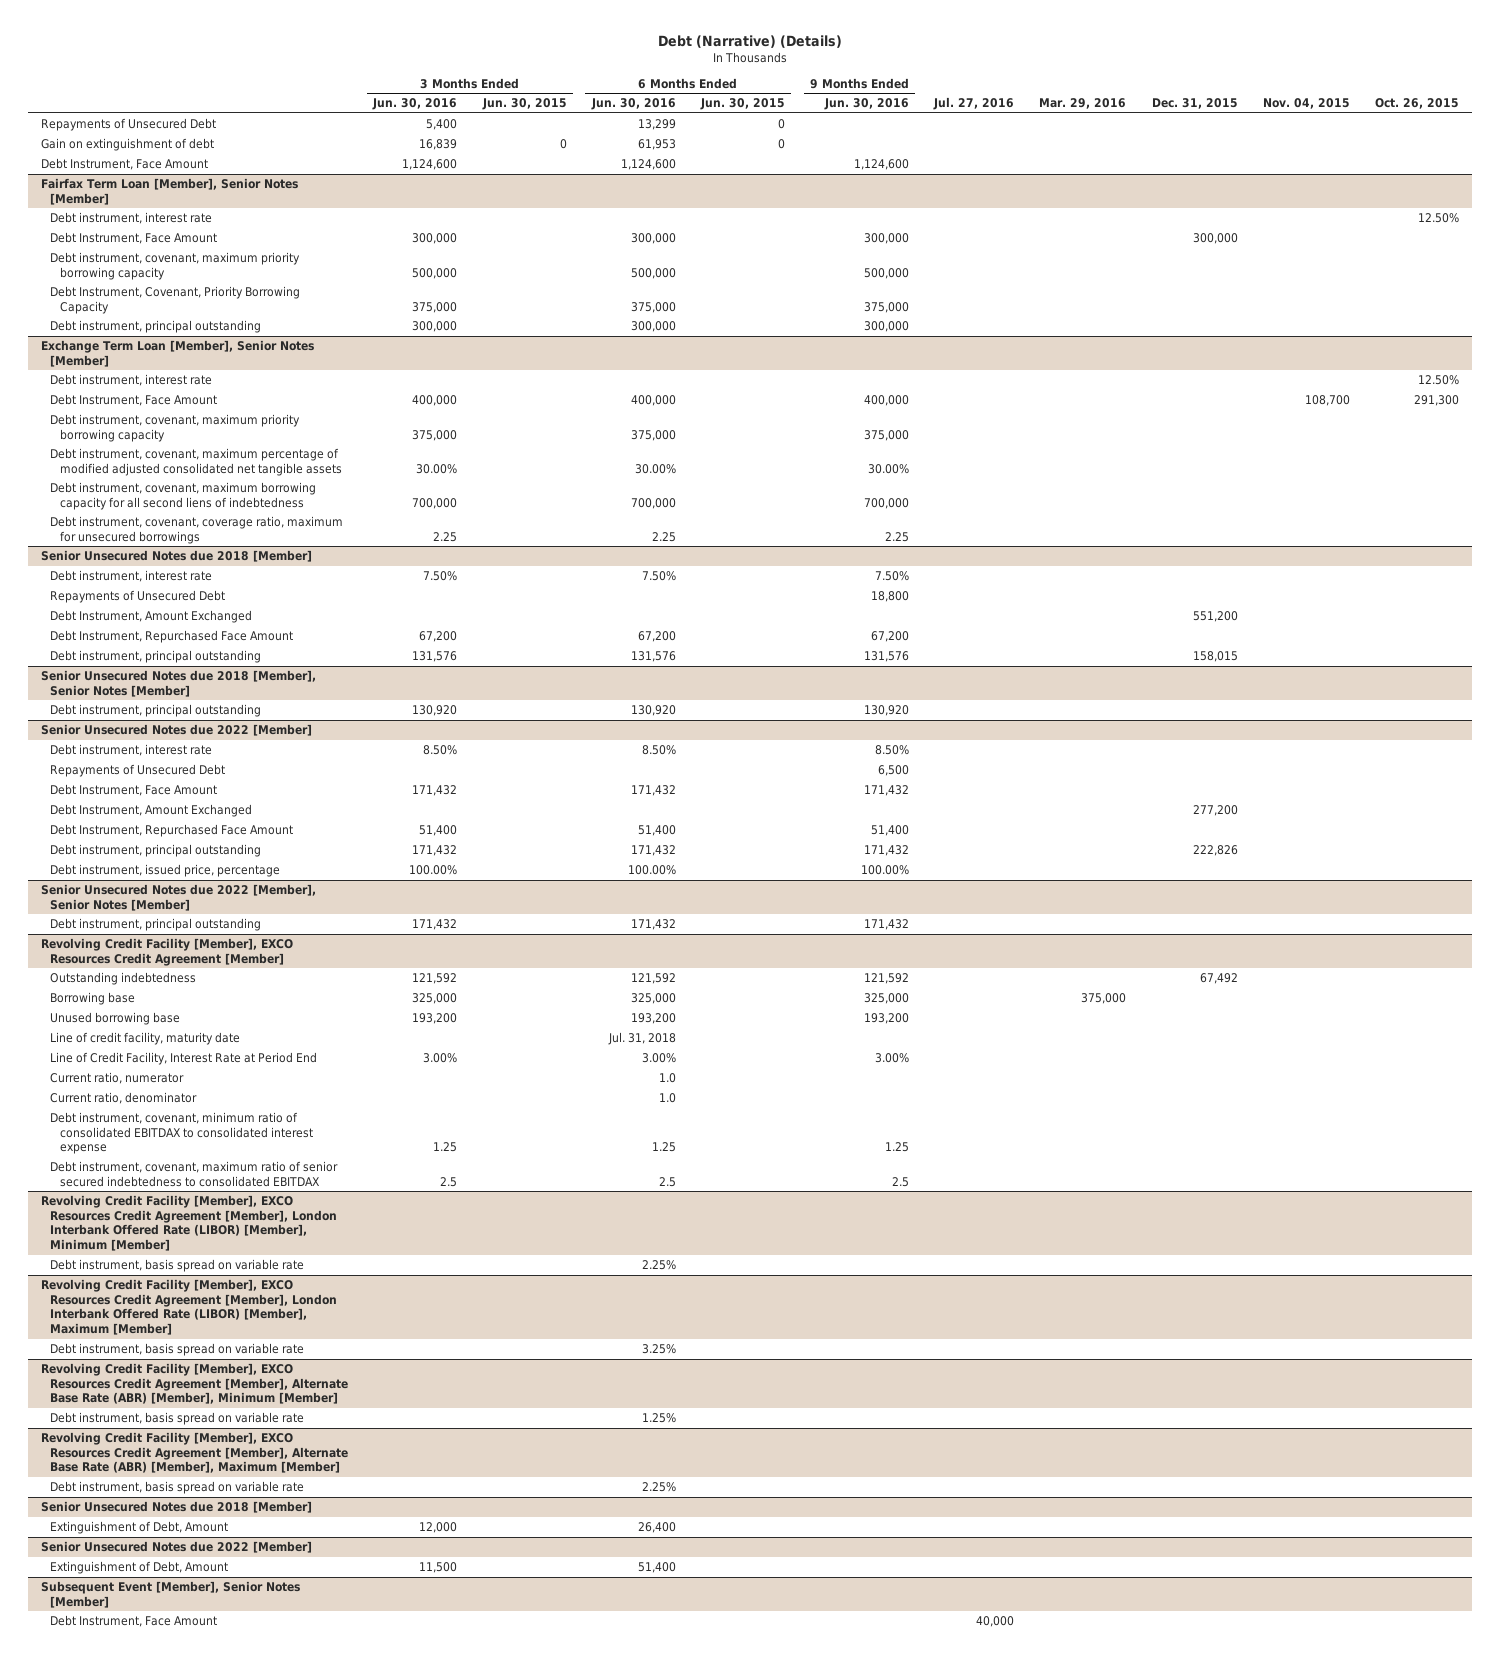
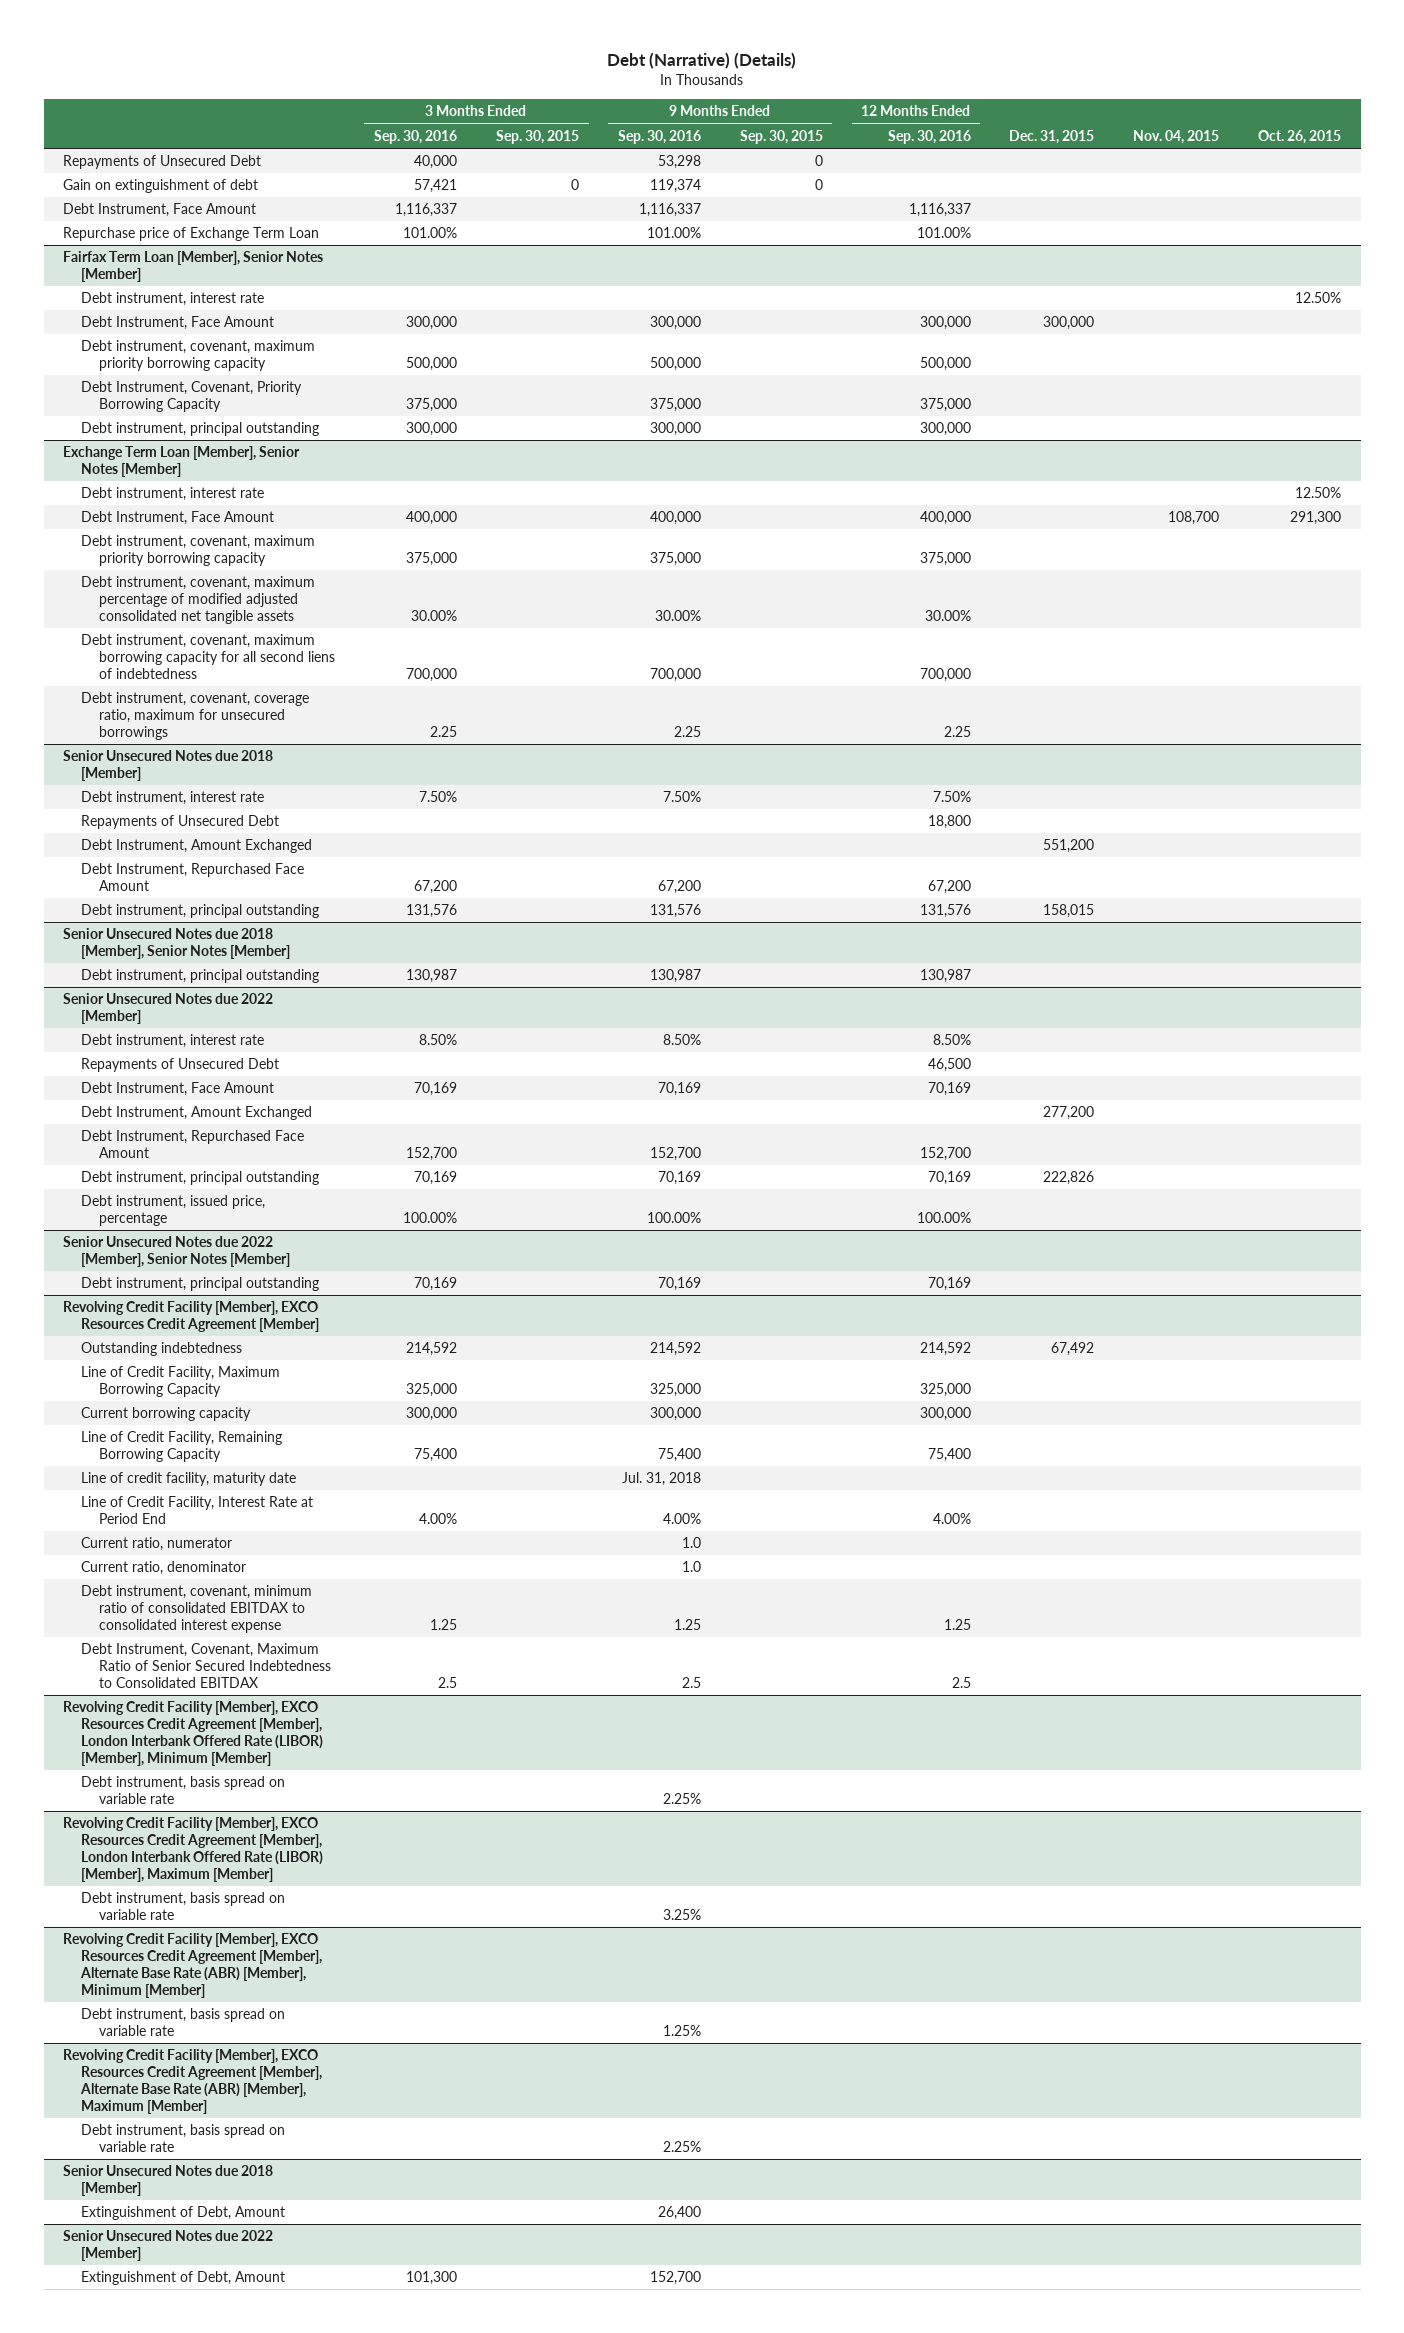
- | 3 Months Ended Jun. 30, 2016 | 3 Months Ended Jun. 30, 2015 | 6 Months Ended Jun. 30, 2016 | 6 Months Ended Jun. 30, 2015 | 9 Months Ended Jun. 30, 2016 | Jul. 27, 2016 | Mar. 29, 2016 | Dec. 31, 2015 | Nov. 04, 2015 | Oct. 26, 2015
+ | 3 Months Ended Sep. 30, 2016 | 3 Months Ended Sep. 30, 2015 | 9 Months Ended Sep. 30, 2016 | 9 Months Ended Sep. 30, 2015 | 12 Months Ended Sep. 30, 2016 | Dec. 31, 2015 | Nov. 04, 2015 | Oct. 26, 2015
+ Repurchase price of Exchange Term Loan | 101.00% | | 101.00% | | 101.00% | | |
@ Revolving Credit Facility [Member], EXCO Resources Credit Agreement [Member]
- Borrowing base | 325,000 | | 325,000 | | 325,000 | | 375,000 | | |
- Unused borrowing base | 193,200 | | 193,200 | | 193,200 | | | | |
+ Line of Credit Facility, Maximum Borrowing Capacity | 325,000 | | 325,000 | | 325,000 | | |
+ Current borrowing capacity | 300,000 | | 300,000 | | 300,000 | | |
+ Line of Credit Facility, Remaining Borrowing Capacity | 75,400 | | 75,400 | | 75,400 | | |
- Debt instrument, covenant, maximum ratio of senior secured indebtedness to consolidated EBITDAX | 2.5 | | 2.5 | | 2.5 | | | | |
+ Debt Instrument, Covenant, Maximum Ratio of Senior Secured Indebtedness to Consolidated EBITDAX | 2.5 | | 2.5 | | 2.5 | | |
- Subsequent Event [Member], Senior Notes [Member]
- Debt Instrument, Face Amount | | | | | | 40,000 | | | |

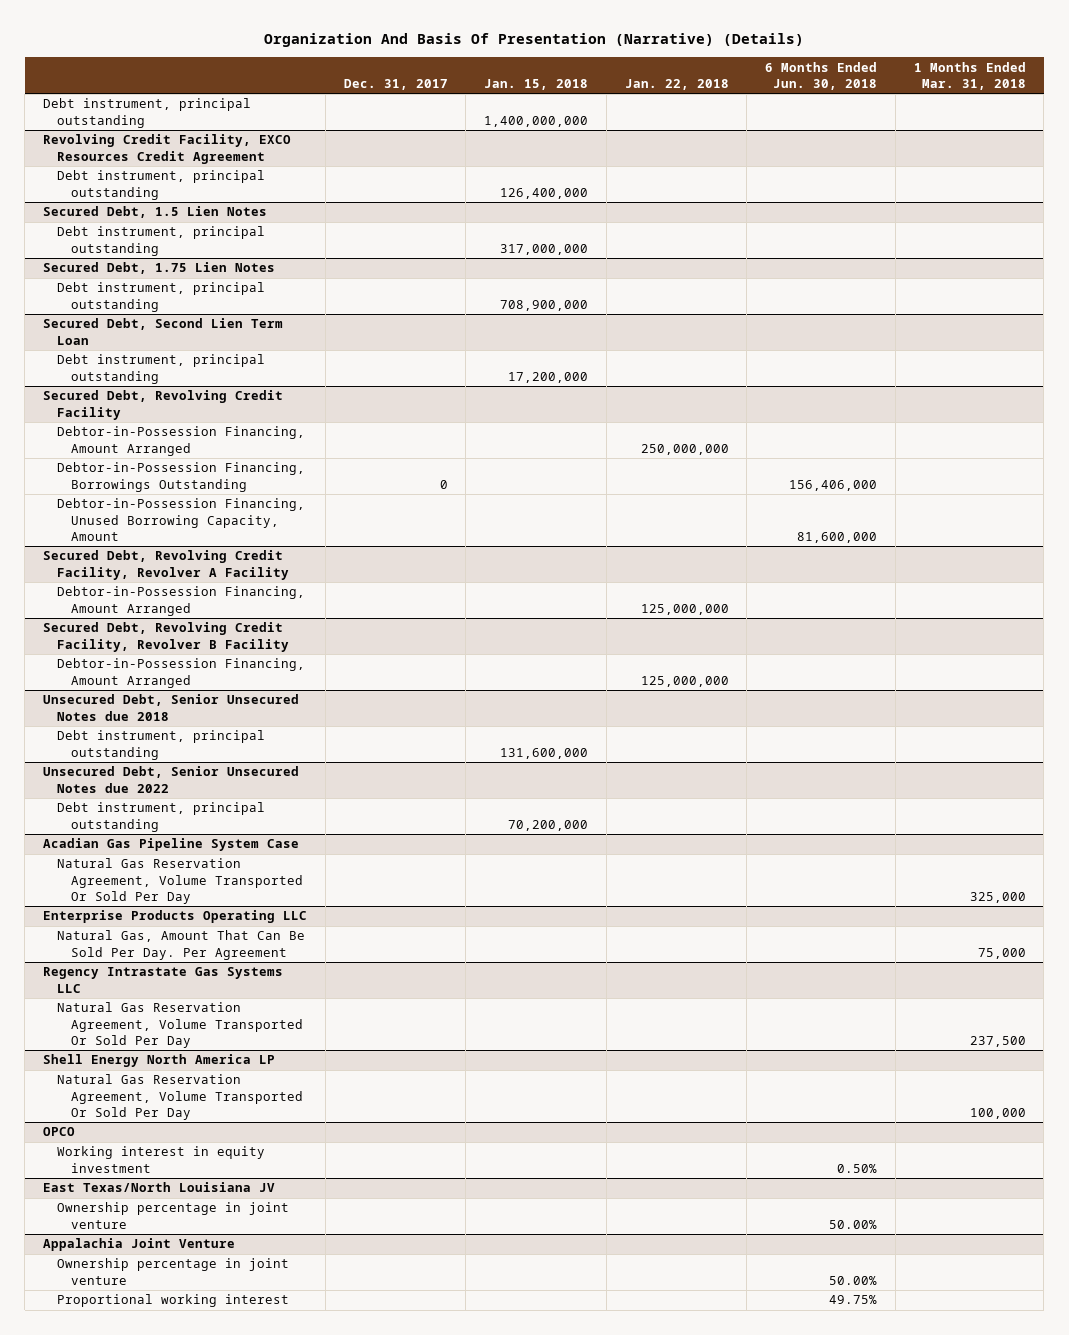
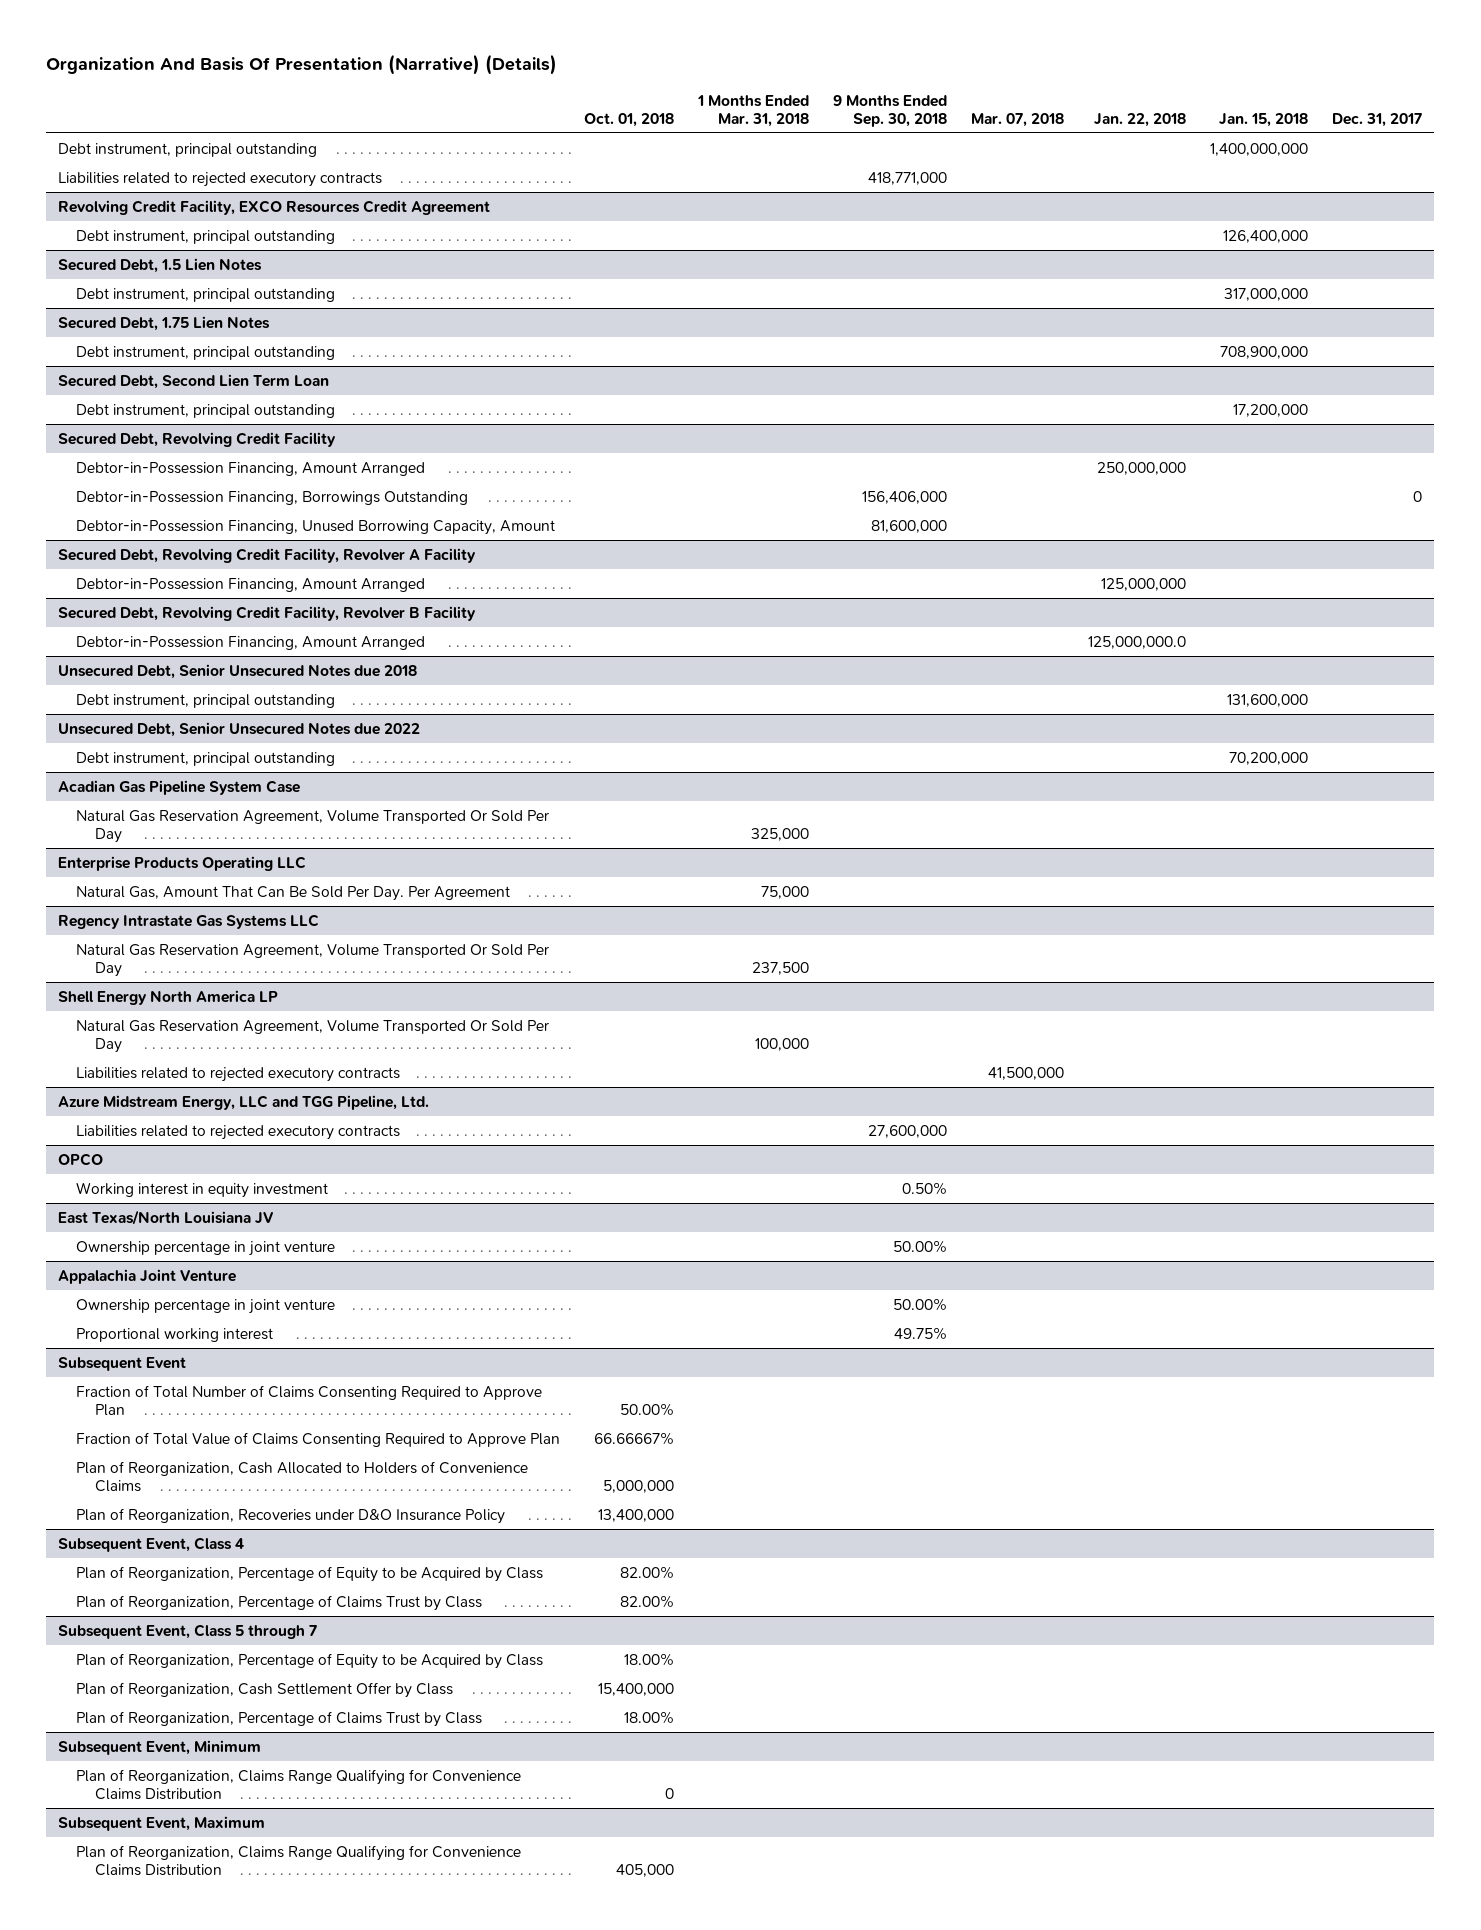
- | Dec. 31, 2017 | Jan. 15, 2018 | Jan. 22, 2018 | 6 Months Ended Jun. 30, 2018 | 1 Months Ended Mar. 31, 2018
+ | Oct. 01, 2018 | 1 Months Ended Mar. 31, 2018 | 9 Months Ended Sep. 30, 2018 | Mar. 07, 2018 | Jan. 22, 2018 | Jan. 15, 2018 | Dec. 31, 2017
+ Liabilities related to rejected executory contracts | | | 418,771,000 | | | |
@ Secured Debt, Revolving Credit Facility, Revolver B Facility
- Debtor-in-Possession Financing, Amount Arranged | | | 125,000,000 | |
+ Debtor-in-Possession Financing, Amount Arranged | | | | | 125,000,000.0 | |
@ Shell Energy North America LP
+ Liabilities related to rejected executory contracts | | | | 41,500,000 | | |
+ Azure Midstream Energy, LLC and TGG Pipeline, Ltd.
+ Liabilities related to rejected executory contracts | | | 27,600,000 | | | |
+ Subsequent Event
+ Fraction of Total Number of Claims Consenting Required to Approve Plan | 50.00% | | | | | |
+ Fraction of Total Value of Claims Consenting Required to Approve Plan | 66.66667% | | | | | |
+ Plan of Reorganization, Cash Allocated to Holders of Convenience Claims | 5,000,000 | | | | | |
+ Plan of Reorganization, Recoveries under D&O Insurance Policy | 13,400,000 | | | | | |
+ Subsequent Event, Class 4
+ Plan of Reorganization, Percentage of Equity to be Acquired by Class | 82.00% | | | | | |
+ Plan of Reorganization, Percentage of Claims Trust by Class | 82.00% | | | | | |
+ Subsequent Event, Class 5 through 7
+ Plan of Reorganization, Percentage of Equity to be Acquired by Class | 18.00% | | | | | |
+ Plan of Reorganization, Cash Settlement Offer by Class | 15,400,000 | | | | | |
+ Plan of Reorganization, Percentage of Claims Trust by Class | 18.00% | | | | | |
+ Subsequent Event, Minimum
+ Plan of Reorganization, Claims Range Qualifying for Convenience Claims Distribution | 0 | | | | | |
+ Subsequent Event, Maximum
+ Plan of Reorganization, Claims Range Qualifying for Convenience Claims Distribution | 405,000 | | | | | |

